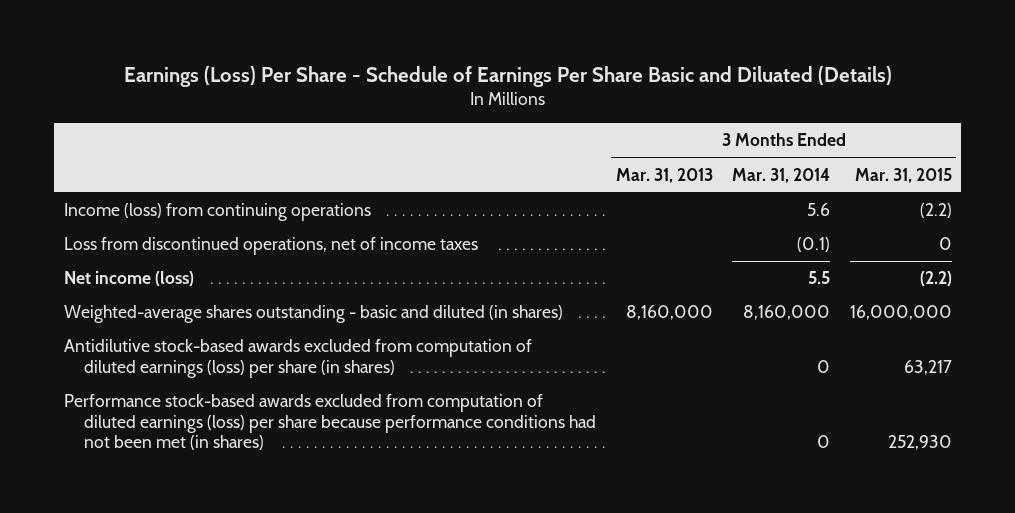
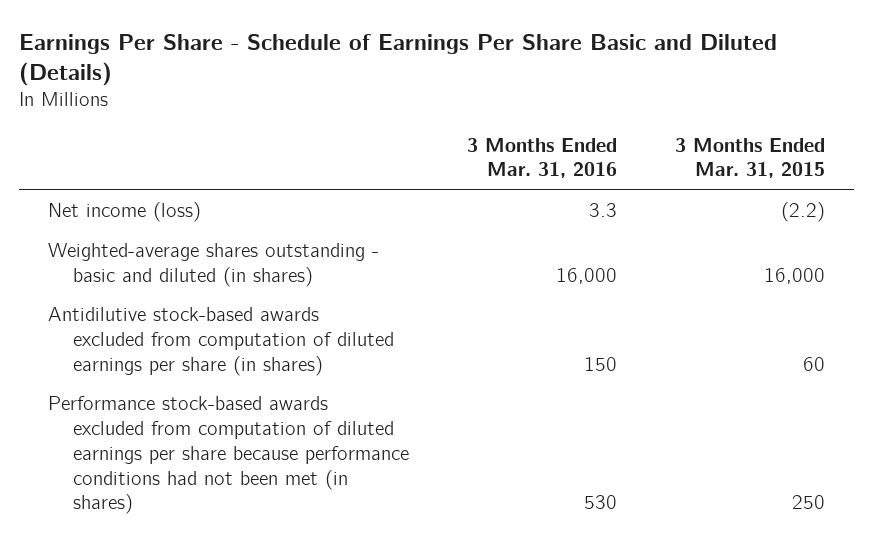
- Earnings (Loss) Per Share - Schedule of Earnings Per Share Basic and Diluated (Details)
+ Earnings Per Share - Schedule of Earnings Per Share Basic and Diluted (Details)
- | 3 Months Ended Mar. 31, 2013 | 3 Months Ended Mar. 31, 2014 | 3 Months Ended Mar. 31, 2015
+ | 3 Months Ended Mar. 31, 2016 | 3 Months Ended Mar. 31, 2015
- Income (loss) from continuing operations | | 5.6 | (2.2)
- Loss from discontinued operations, net of income taxes | | (0.1) | 0
- Weighted-average shares outstanding - basic and diluted (in shares) | 8,160,000 | 8,160,000 | 16,000,000
- Antidilutive stock-based awards excluded from computation of diluted earnings (loss) per share (in shares) | | 0 | 63,217
- Performance stock-based awards excluded from computation of diluted earnings (loss) per share because performance conditions had not been met (in shares) | | 0 | 252,930
+ Weighted-average shares outstanding - basic and diluted (in shares) | 16,000 | 16,000
+ Antidilutive stock-based awards excluded from computation of diluted earnings per share (in shares) | 150 | 60
+ Performance stock-based awards excluded from computation of diluted earnings per share because performance conditions had not been met (in shares) | 530 | 250

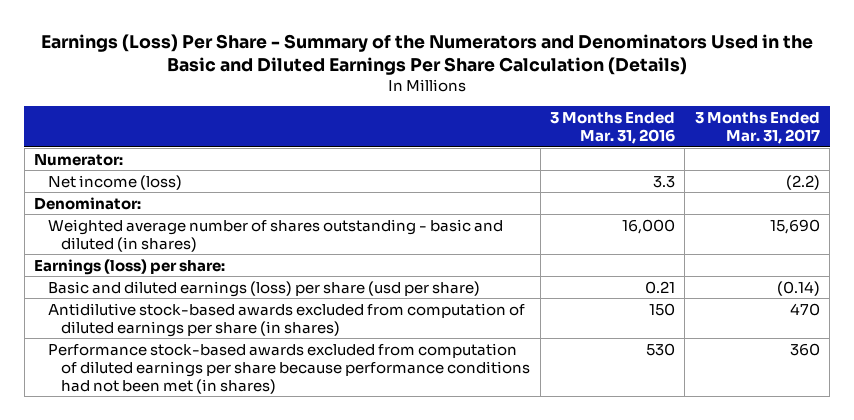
- Earnings Per Share - Schedule of Earnings Per Share Basic and Diluted (Details)
+ Earnings (Loss) Per Share - Summary of the Numerators and Denominators Used in the Basic and Diluted Earnings Per Share Calculation (Details)
- | 3 Months Ended Mar. 31, 2016 | 3 Months Ended Mar. 31, 2015
+ | 3 Months Ended Mar. 31, 2016 | 3 Months Ended Mar. 31, 2017
+ Numerator:
- Weighted-average shares outstanding - basic and diluted (in shares) | 16,000 | 16,000
+ Denominator:
+ Weighted average number of shares outstanding - basic and diluted (in shares) | 16,000 | 15,690
+ Earnings (loss) per share:
+ Basic and diluted earnings (loss) per share (usd per share) | 0.21 | (0.14)

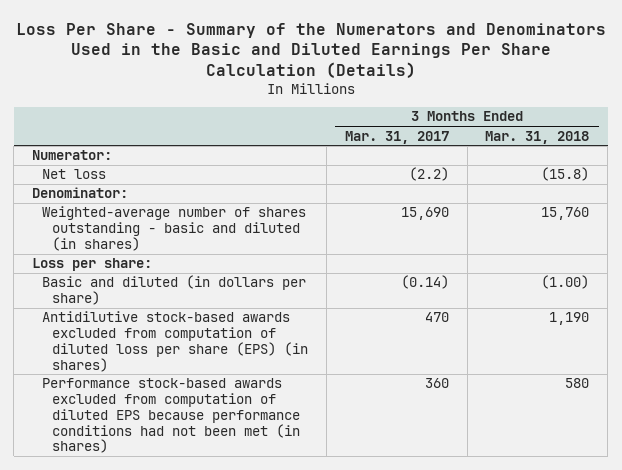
- Earnings (Loss) Per Share - Summary of the Numerators and Denominators Used in the Basic and Diluted Earnings Per Share Calculation (Details)
+ Loss Per Share - Summary of the Numerators and Denominators Used in the Basic and Diluted Earnings Per Share Calculation (Details)
- | 3 Months Ended Mar. 31, 2016 | 3 Months Ended Mar. 31, 2017
+ | 3 Months Ended Mar. 31, 2017 | 3 Months Ended Mar. 31, 2018
- Net income (loss) | 3.3 | (2.2)
+ Net loss | (2.2) | (15.8)
- Weighted average number of shares outstanding - basic and diluted (in shares) | 16,000 | 15,690
- Earnings (loss) per share:
- Basic and diluted earnings (loss) per share (usd per share) | 0.21 | (0.14)
- Antidilutive stock-based awards excluded from computation of diluted earnings per share (in shares) | 150 | 470
- Performance stock-based awards excluded from computation of diluted earnings per share because performance conditions had not been met (in shares) | 530 | 360
+ Weighted-average number of shares outstanding - basic and diluted (in shares) | 15,690 | 15,760
+ Loss per share:
+ Basic and diluted (in dollars per share) | (0.14) | (1.00)
+ Antidilutive stock-based awards excluded from computation of diluted loss per share (EPS) (in shares) | 470 | 1,190
+ Performance stock-based awards excluded from computation of diluted EPS because performance conditions had not been met (in shares) | 360 | 580

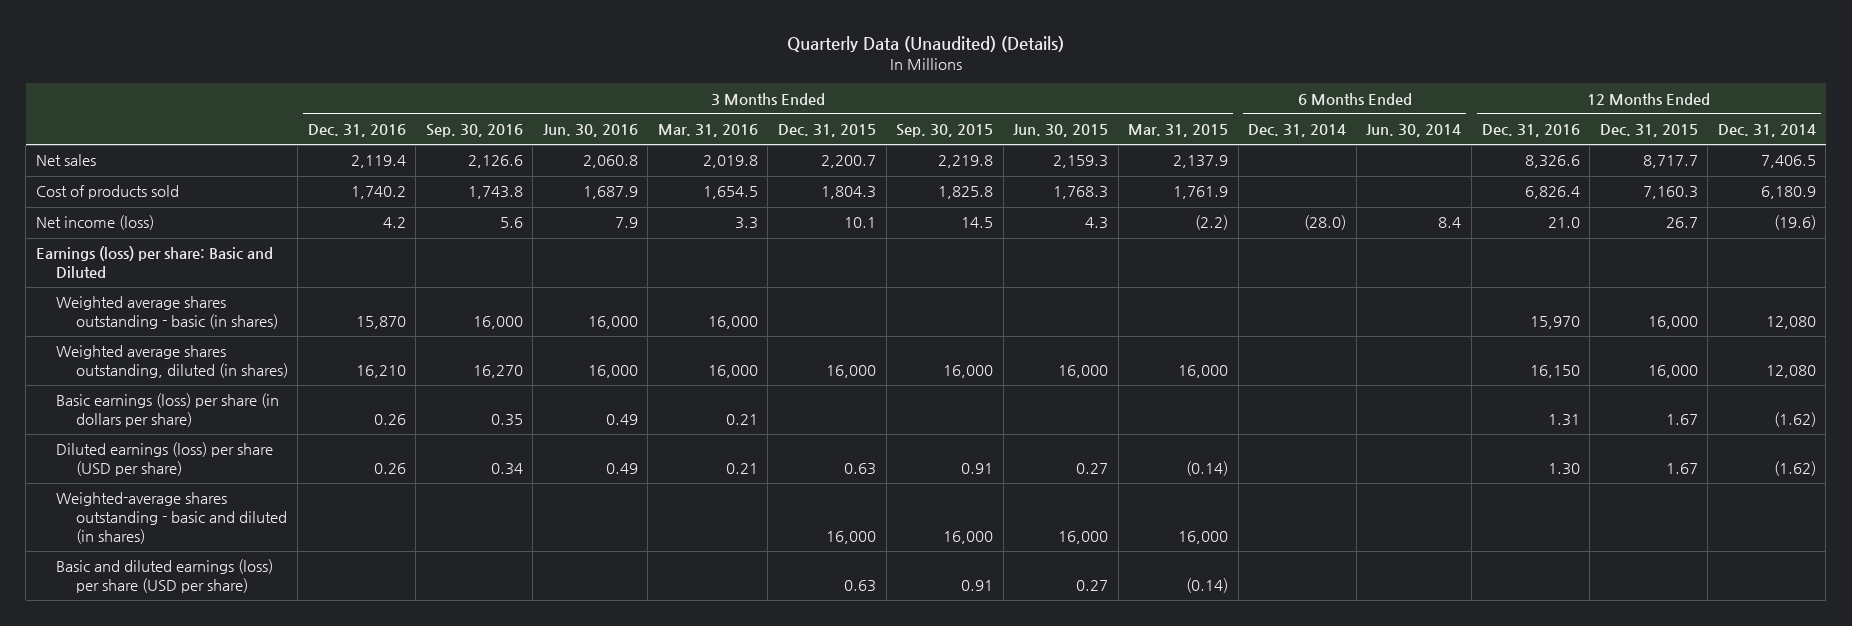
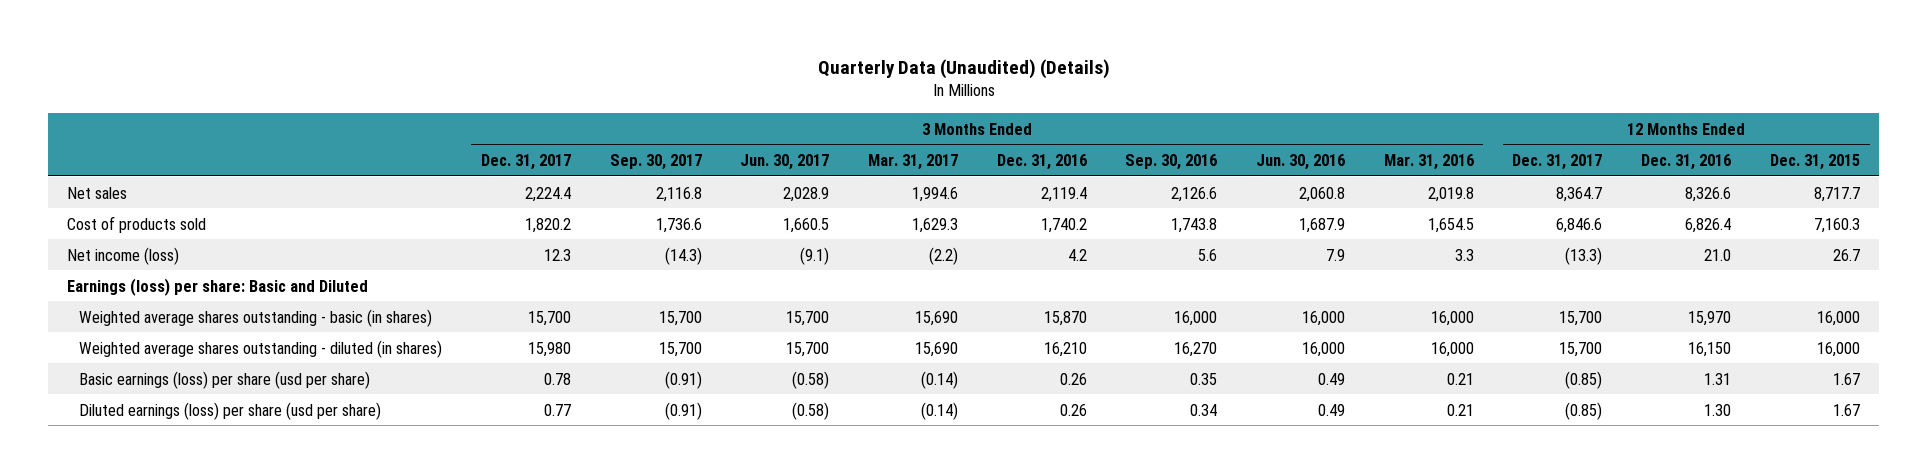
- | 3 Months Ended Dec. 31, 2016 | 3 Months Ended Sep. 30, 2016 | 3 Months Ended Jun. 30, 2016 | 3 Months Ended Mar. 31, 2016 | 3 Months Ended Dec. 31, 2015 | 3 Months Ended Sep. 30, 2015 | 3 Months Ended Jun. 30, 2015 | 3 Months Ended Mar. 31, 2015 | 6 Months Ended Dec. 31, 2014 | 6 Months Ended Jun. 30, 2014 | 12 Months Ended Dec. 31, 2016 | 12 Months Ended Dec. 31, 2015 | 12 Months Ended Dec. 31, 2014
+ | 3 Months Ended Dec. 31, 2017 | 3 Months Ended Sep. 30, 2017 | 3 Months Ended Jun. 30, 2017 | 3 Months Ended Mar. 31, 2017 | 3 Months Ended Dec. 31, 2016 | 3 Months Ended Sep. 30, 2016 | 3 Months Ended Jun. 30, 2016 | 3 Months Ended Mar. 31, 2016 | 12 Months Ended Dec. 31, 2017 | 12 Months Ended Dec. 31, 2016 | 12 Months Ended Dec. 31, 2015
- Weighted average shares outstanding, diluted (in shares) | 16,210 | 16,270 | 16,000 | 16,000 | 16,000 | 16,000 | 16,000 | 16,000 | | | 16,150 | 16,000 | 12,080
- Basic earnings (loss) per share (in dollars per share) | 0.26 | 0.35 | 0.49 | 0.21 | | | | | | | 1.31 | 1.67 | (1.62)
- Diluted earnings (loss) per share (USD per share) | 0.26 | 0.34 | 0.49 | 0.21 | 0.63 | 0.91 | 0.27 | (0.14) | | | 1.30 | 1.67 | (1.62)
- Weighted-average shares outstanding - basic and diluted (in shares) | | | | | 16,000 | 16,000 | 16,000 | 16,000 | | | | |
- Basic and diluted earnings (loss) per share (USD per share) | | | | | 0.63 | 0.91 | 0.27 | (0.14) | | | | |
+ Weighted average shares outstanding - diluted (in shares) | 15,980 | 15,700 | 15,700 | 15,690 | 16,210 | 16,270 | 16,000 | 16,000 | 15,700 | 16,150 | 16,000
+ Basic earnings (loss) per share (usd per share) | 0.78 | (0.91) | (0.58) | (0.14) | 0.26 | 0.35 | 0.49 | 0.21 | (0.85) | 1.31 | 1.67
+ Diluted earnings (loss) per share (usd per share) | 0.77 | (0.91) | (0.58) | (0.14) | 0.26 | 0.34 | 0.49 | 0.21 | (0.85) | 1.30 | 1.67

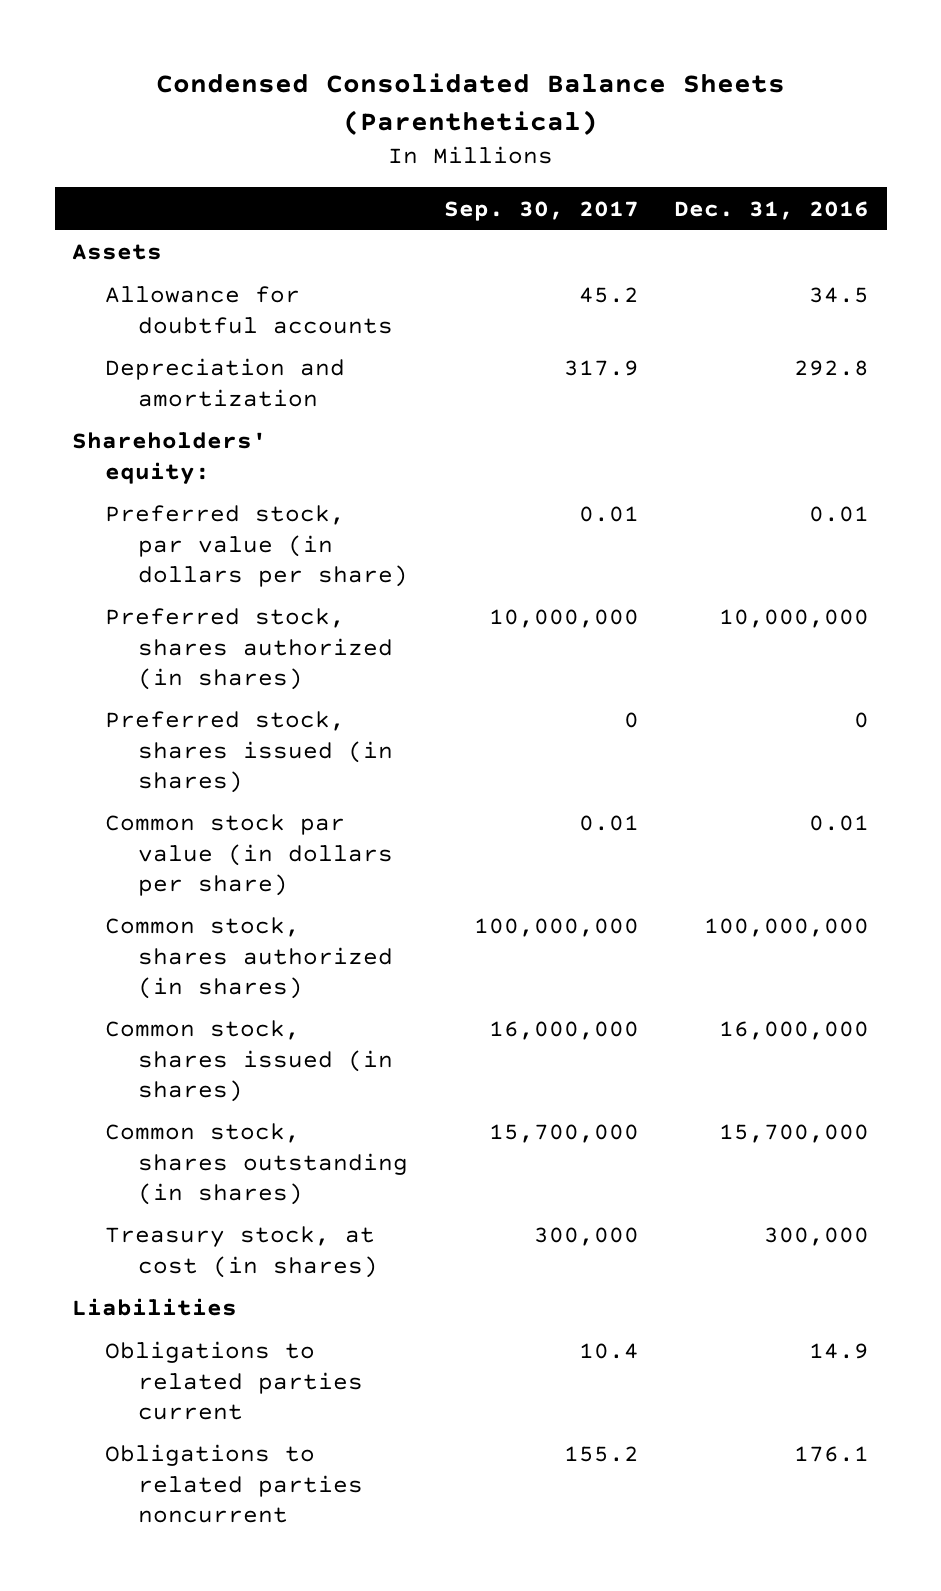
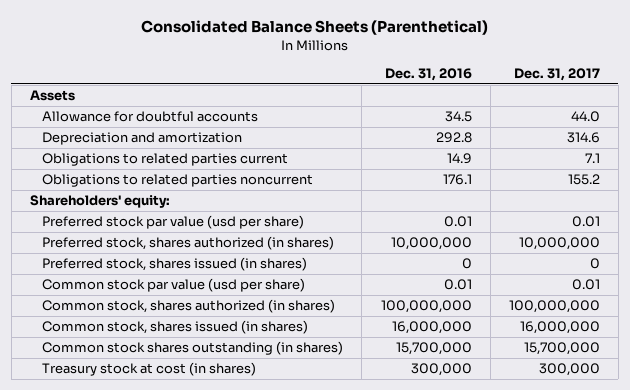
- Condensed Consolidated Balance Sheets (Parenthetical)
+ Consolidated Balance Sheets (Parenthetical)
- | Sep. 30, 2017 | Dec. 31, 2016
+ | Dec. 31, 2016 | Dec. 31, 2017
moved up: Obligations to related parties current | 14.9 | 7.1
moved up: Obligations to related parties noncurrent | 176.1 | 155.2
- Preferred stock, par value (in dollars per share) | 0.01 | 0.01
+ Preferred stock par value (usd per share) | 0.01 | 0.01
- Common stock par value (in dollars per share) | 0.01 | 0.01
+ Common stock par value (usd per share) | 0.01 | 0.01
- Common stock, shares outstanding (in shares) | 15,700,000 | 15,700,000
- Treasury stock, at cost (in shares) | 300,000 | 300,000
- Liabilities
+ Common stock shares outstanding (in shares) | 15,700,000 | 15,700,000
+ Treasury stock at cost (in shares) | 300,000 | 300,000

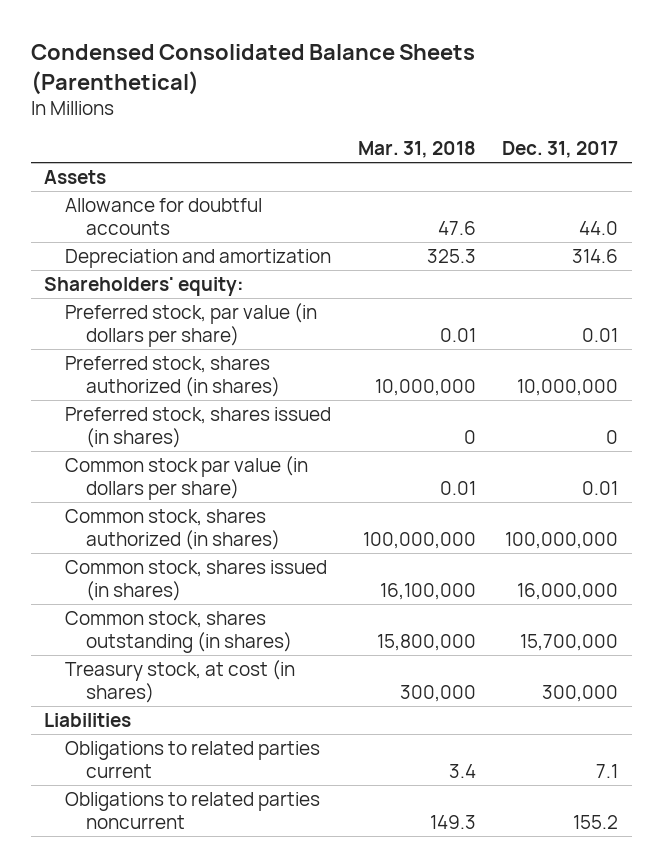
- Consolidated Balance Sheets (Parenthetical)
+ Condensed Consolidated Balance Sheets (Parenthetical)
- | Dec. 31, 2016 | Dec. 31, 2017
+ | Mar. 31, 2018 | Dec. 31, 2017
- Preferred stock par value (usd per share) | 0.01 | 0.01
+ Preferred stock, par value (in dollars per share) | 0.01 | 0.01
- Common stock par value (usd per share) | 0.01 | 0.01
+ Common stock par value (in dollars per share) | 0.01 | 0.01
- Common stock shares outstanding (in shares) | 15,700,000 | 15,700,000
- Treasury stock at cost (in shares) | 300,000 | 300,000
+ Common stock, shares outstanding (in shares) | 15,800,000 | 15,700,000
+ Treasury stock, at cost (in shares) | 300,000 | 300,000
+ Liabilities
moved down: Obligations to related parties current | 3.4 | 7.1
moved down: Obligations to related parties noncurrent | 149.3 | 155.2

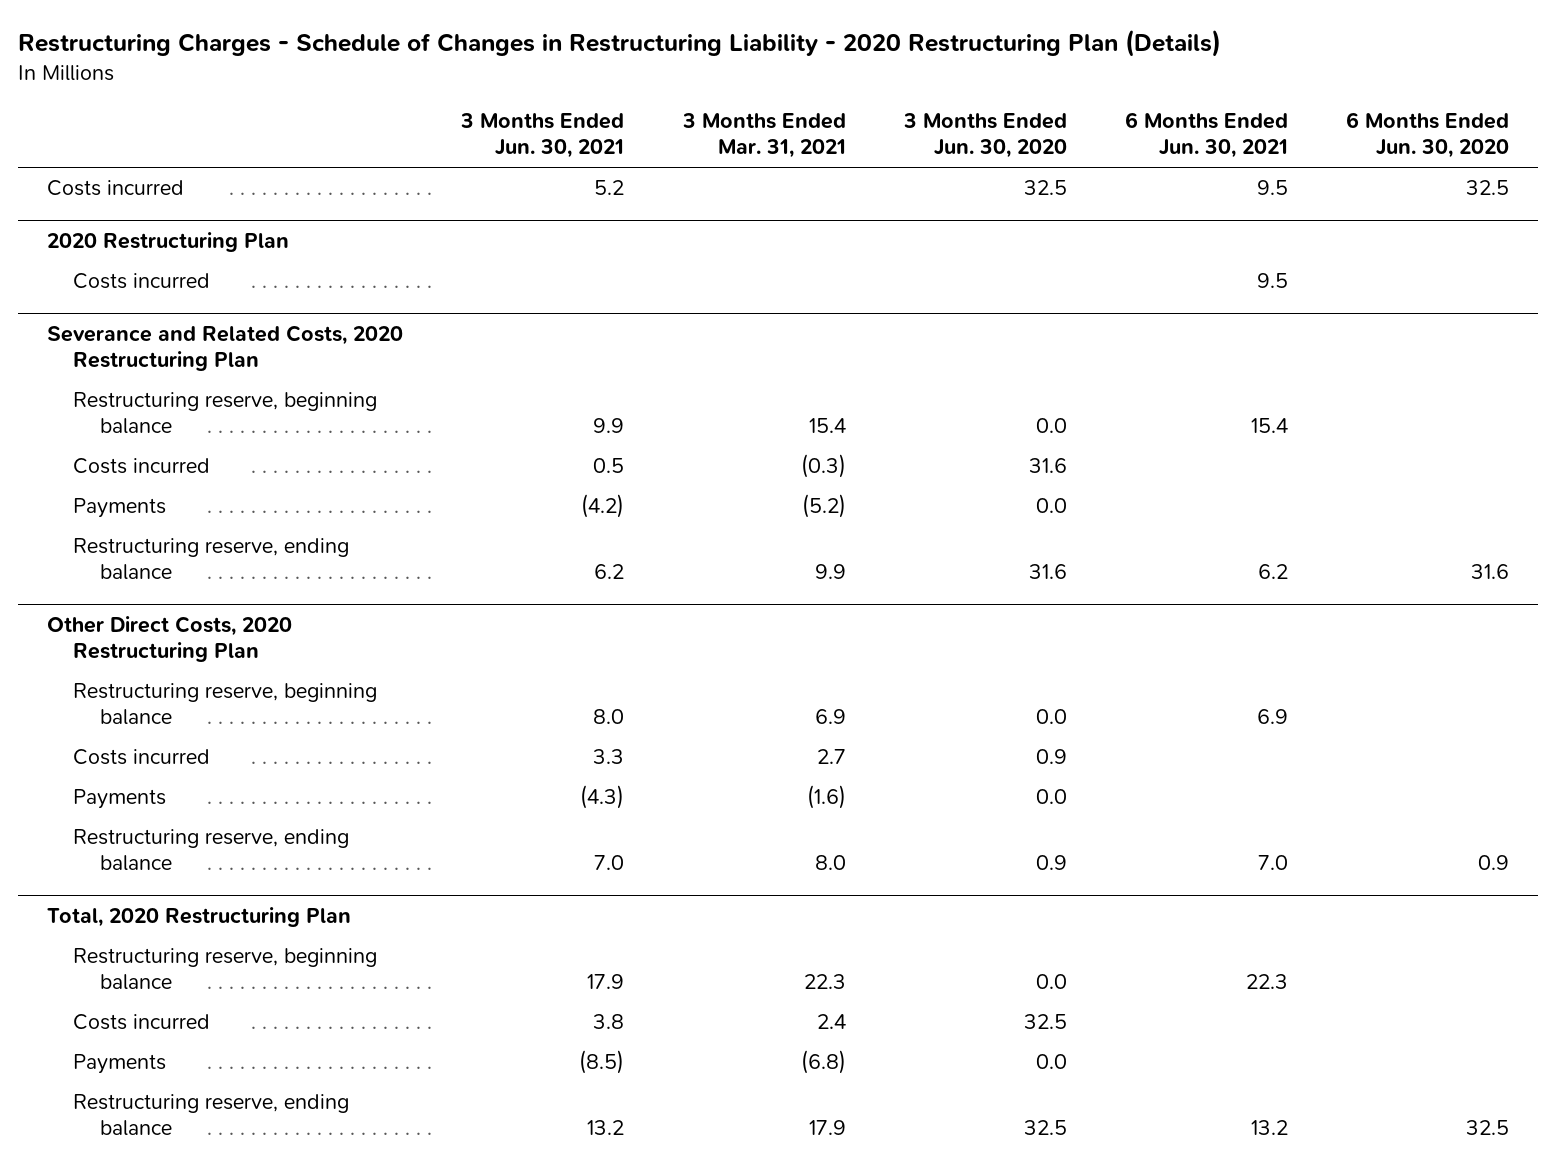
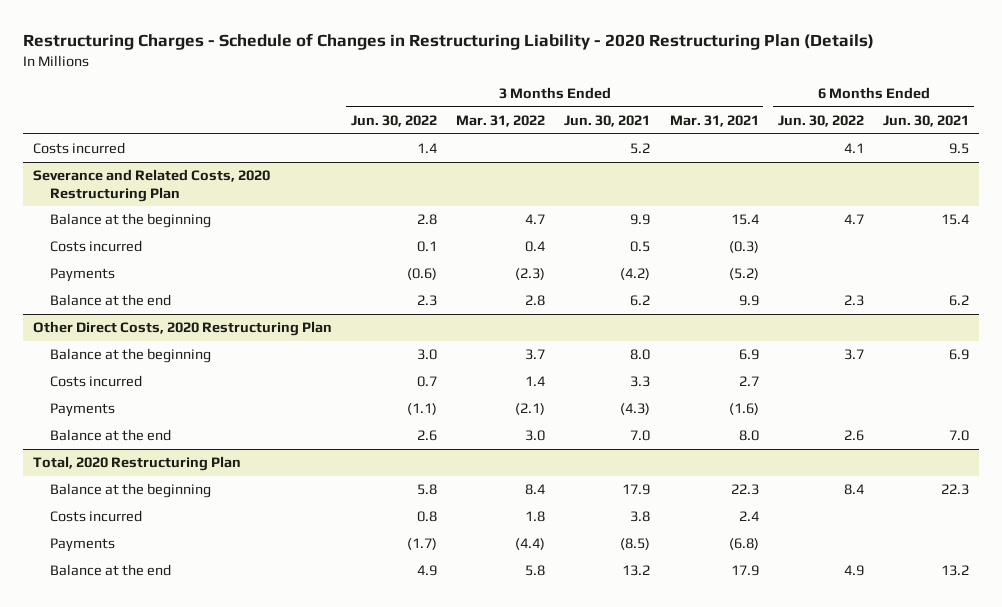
- | 3 Months Ended Jun. 30, 2021 | 3 Months Ended Mar. 31, 2021 | 3 Months Ended Jun. 30, 2020 | 6 Months Ended Jun. 30, 2021 | 6 Months Ended Jun. 30, 2020
+ | 3 Months Ended Jun. 30, 2022 | 3 Months Ended Mar. 31, 2022 | 3 Months Ended Jun. 30, 2021 | 3 Months Ended Mar. 31, 2021 | 6 Months Ended Jun. 30, 2022 | 6 Months Ended Jun. 30, 2021
- 2020 Restructuring Plan
- Costs incurred | | | | 9.5 |
@ Severance and Related Costs, 2020 Restructuring Plan
- Restructuring reserve, beginning balance | 9.9 | 15.4 | 0.0 | 15.4 |
+ Balance at the beginning | 2.8 | 4.7 | 9.9 | 15.4 | 4.7 | 15.4
- Restructuring reserve, ending balance | 6.2 | 9.9 | 31.6 | 6.2 | 31.6
+ Balance at the end | 2.3 | 2.8 | 6.2 | 9.9 | 2.3 | 6.2
@ Other Direct Costs, 2020 Restructuring Plan
- Restructuring reserve, beginning balance | 8.0 | 6.9 | 0.0 | 6.9 |
+ Balance at the beginning | 3.0 | 3.7 | 8.0 | 6.9 | 3.7 | 6.9
- Restructuring reserve, ending balance | 7.0 | 8.0 | 0.9 | 7.0 | 0.9
+ Balance at the end | 2.6 | 3.0 | 7.0 | 8.0 | 2.6 | 7.0
@ Total, 2020 Restructuring Plan
- Restructuring reserve, beginning balance | 17.9 | 22.3 | 0.0 | 22.3 |
+ Balance at the beginning | 5.8 | 8.4 | 17.9 | 22.3 | 8.4 | 22.3
- Restructuring reserve, ending balance | 13.2 | 17.9 | 32.5 | 13.2 | 32.5
+ Balance at the end | 4.9 | 5.8 | 13.2 | 17.9 | 4.9 | 13.2

